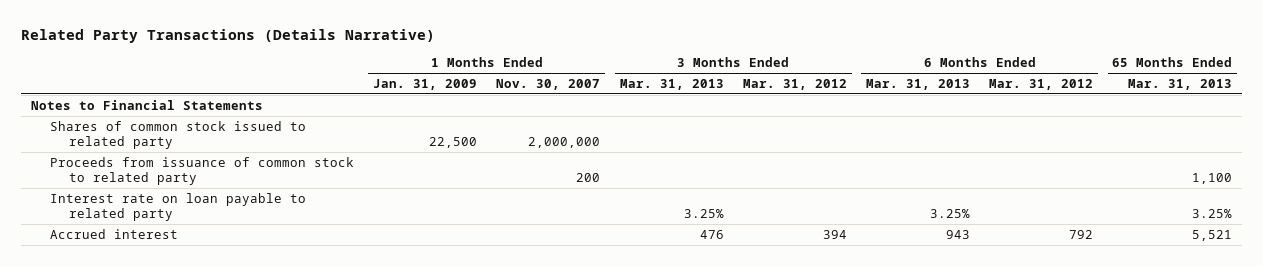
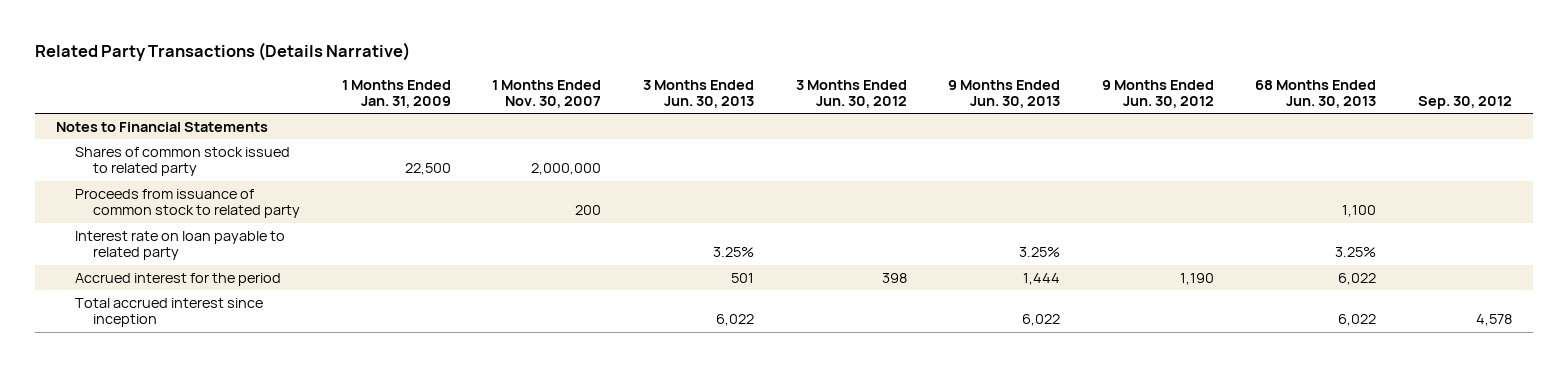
- | 1 Months Ended Jan. 31, 2009 | 1 Months Ended Nov. 30, 2007 | 3 Months Ended Mar. 31, 2013 | 3 Months Ended Mar. 31, 2012 | 6 Months Ended Mar. 31, 2013 | 6 Months Ended Mar. 31, 2012 | 65 Months Ended Mar. 31, 2013
+ | 1 Months Ended Jan. 31, 2009 | 1 Months Ended Nov. 30, 2007 | 3 Months Ended Jun. 30, 2013 | 3 Months Ended Jun. 30, 2012 | 9 Months Ended Jun. 30, 2013 | 9 Months Ended Jun. 30, 2012 | 68 Months Ended Jun. 30, 2013 | Sep. 30, 2012
- Accrued interest | | | 476 | 394 | 943 | 792 | 5,521
+ Accrued interest for the period | | | 501 | 398 | 1,444 | 1,190 | 6,022 |
+ Total accrued interest since inception | | | 6,022 | | 6,022 | | 6,022 | 4,578

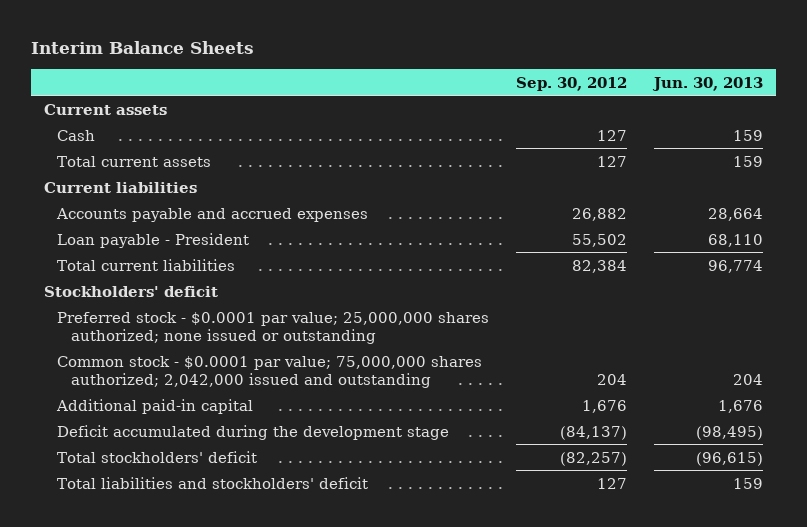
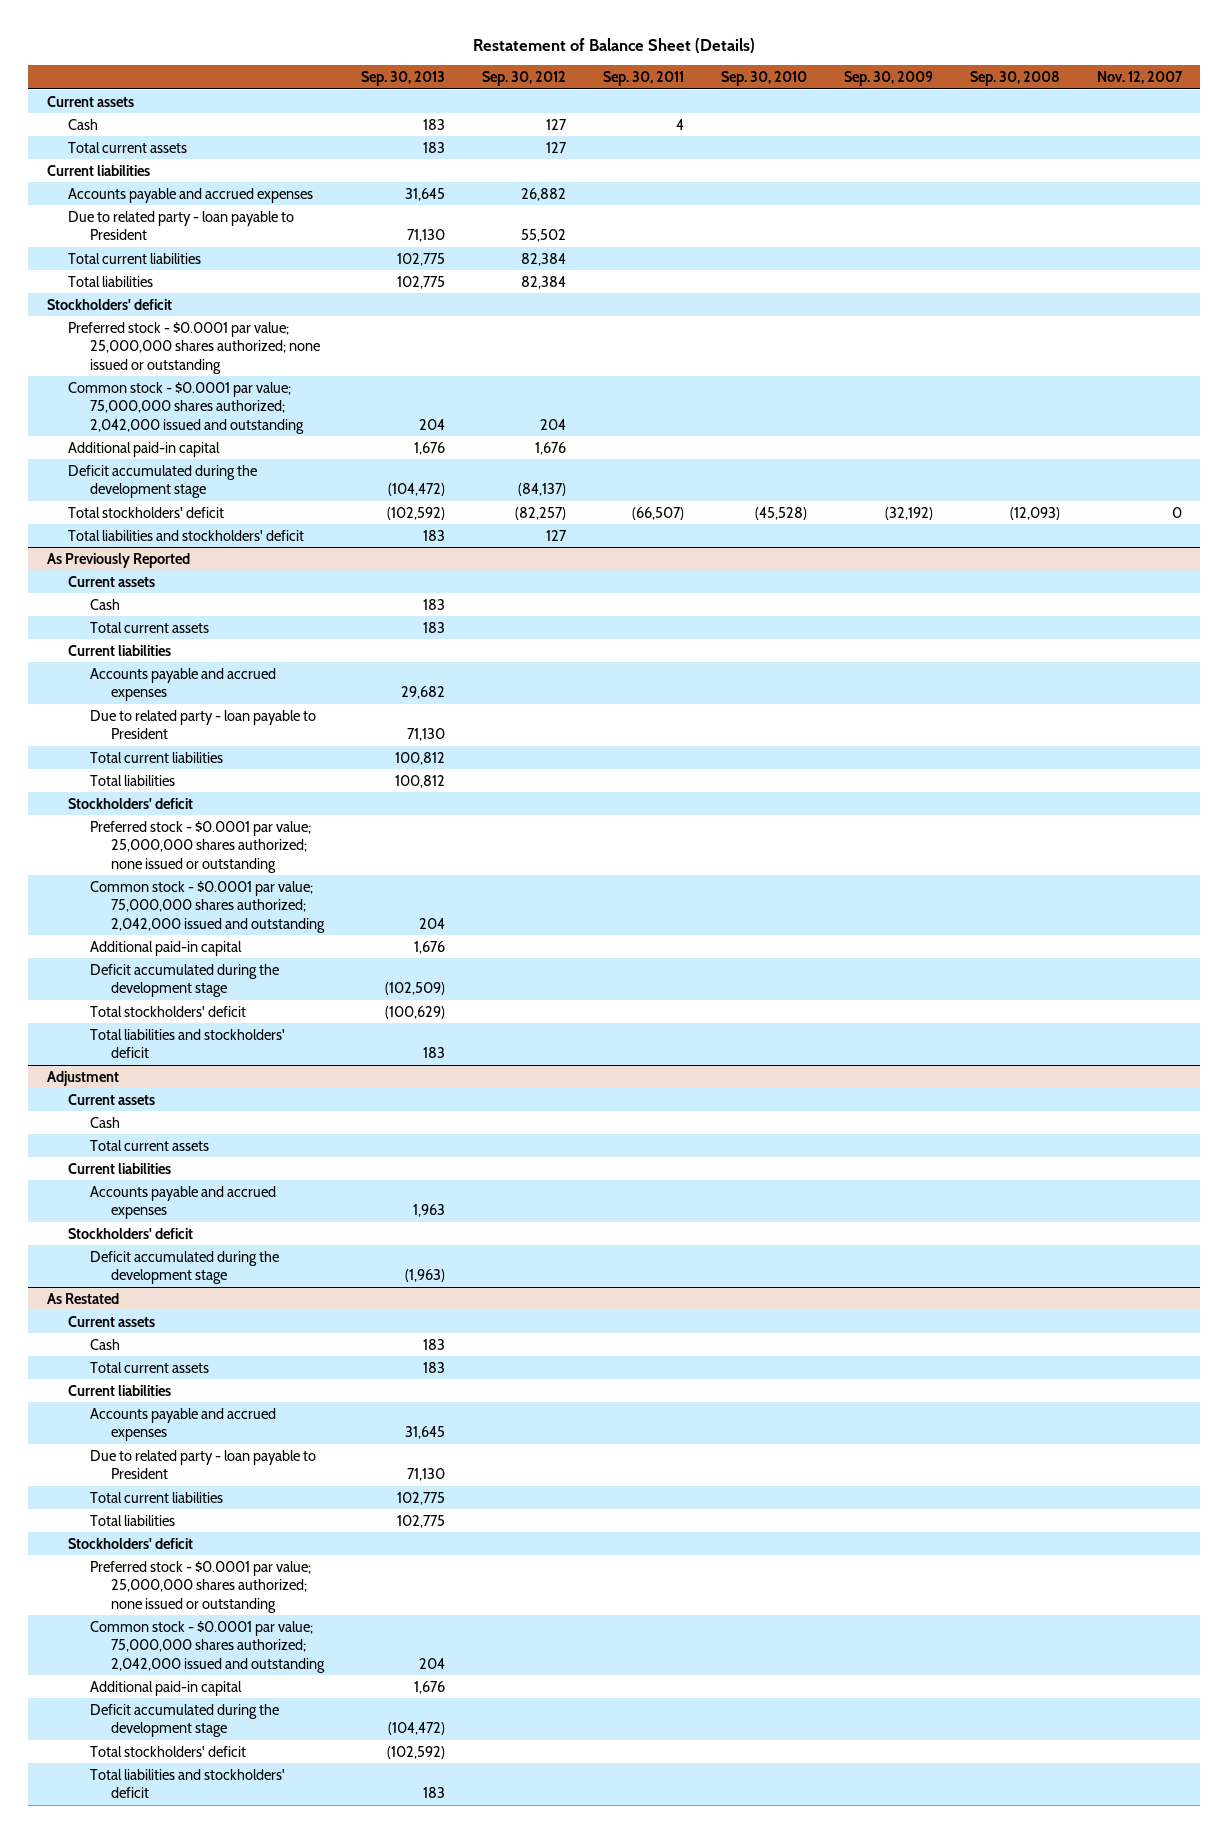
- Interim Balance Sheets
+ Restatement of Balance Sheet (Details)
- | Sep. 30, 2012 | Jun. 30, 2013
+ | Sep. 30, 2013 | Sep. 30, 2012 | Sep. 30, 2011 | Sep. 30, 2010 | Sep. 30, 2009 | Sep. 30, 2008 | Nov. 12, 2007
- Loan payable - President | 55,502 | 68,110
+ Due to related party - loan payable to President | 71,130 | 55,502 | | | | |
+ Total liabilities | 102,775 | 82,384 | | | | |
+ As Previously Reported
+ Current assets
+ Cash | 183 | | | | | |
+ Total current assets | 183 | | | | | |
+ Current liabilities
+ Accounts payable and accrued expenses | 29,682 | | | | | |
+ Due to related party - loan payable to President | 71,130 | | | | | |
+ Total current liabilities | 100,812 | | | | | |
+ Total liabilities | 100,812 | | | | | |
+ Stockholders' deficit
+ Preferred stock - $0.0001 par value; 25,000,000 shares authorized; none issued or outstanding
+ Common stock - $0.0001 par value; 75,000,000 shares authorized; 2,042,000 issued and outstanding | 204 | | | | | |
+ Additional paid-in capital | 1,676 | | | | | |
+ Deficit accumulated during the development stage | (102,509) | | | | | |
+ Total stockholders' deficit | (100,629) | | | | | |
+ Total liabilities and stockholders' deficit | 183 | | | | | |
+ Adjustment
+ Current assets
+ Cash
+ Total current assets
+ Current liabilities
+ Accounts payable and accrued expenses | 1,963 | | | | | |
+ Stockholders' deficit
+ Deficit accumulated during the development stage | (1,963) | | | | | |
+ As Restated
+ Current assets
+ Cash | 183 | | | | | |
+ Total current assets | 183 | | | | | |
+ Current liabilities
+ Accounts payable and accrued expenses | 31,645 | | | | | |
+ Due to related party - loan payable to President | 71,130 | | | | | |
+ Total current liabilities | 102,775 | | | | | |
+ Total liabilities | 102,775 | | | | | |
+ Stockholders' deficit
+ Preferred stock - $0.0001 par value; 25,000,000 shares authorized; none issued or outstanding
+ Common stock - $0.0001 par value; 75,000,000 shares authorized; 2,042,000 issued and outstanding | 204 | | | | | |
+ Additional paid-in capital | 1,676 | | | | | |
+ Deficit accumulated during the development stage | (104,472) | | | | | |
+ Total stockholders' deficit | (102,592) | | | | | |
+ Total liabilities and stockholders' deficit | 183 | | | | | |

